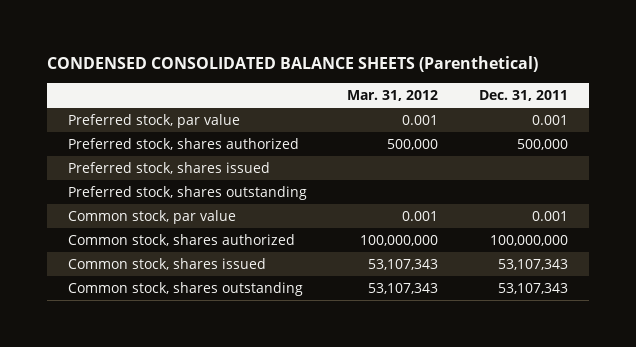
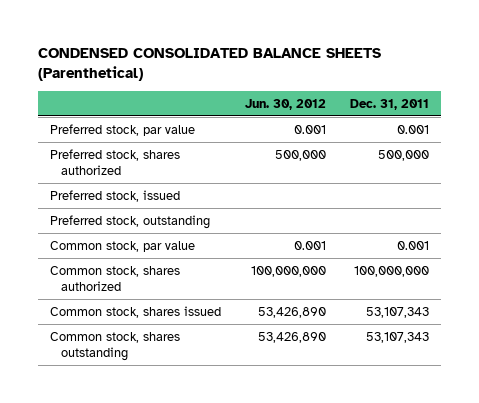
- | Mar. 31, 2012 | Dec. 31, 2011
+ | Jun. 30, 2012 | Dec. 31, 2011
- Preferred stock, shares issued
- Preferred stock, shares outstanding
+ Preferred stock, issued
+ Preferred stock, outstanding

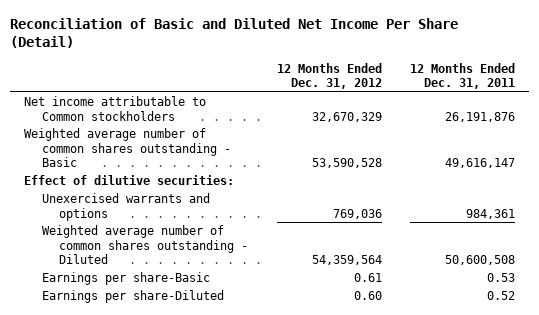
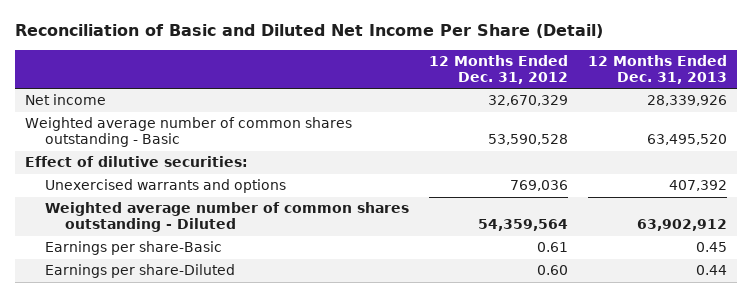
- | 12 Months Ended Dec. 31, 2012 | 12 Months Ended Dec. 31, 2011
+ | 12 Months Ended Dec. 31, 2012 | 12 Months Ended Dec. 31, 2013
- Net income attributable to Common stockholders | 32,670,329 | 26,191,876
+ Net income | 32,670,329 | 28,339,926

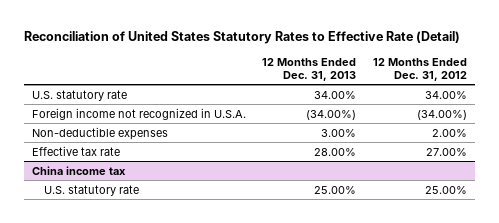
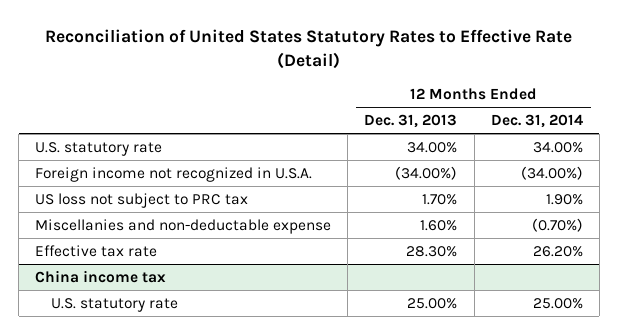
- | 12 Months Ended Dec. 31, 2013 | 12 Months Ended Dec. 31, 2012
+ | 12 Months Ended Dec. 31, 2013 | 12 Months Ended Dec. 31, 2014
- Non-deductible expenses | 3.00% | 2.00%
- Effective tax rate | 28.00% | 27.00%
+ US loss not subject to PRC tax | 1.70% | 1.90%
+ Miscellanies and non-deductable expense | 1.60% | (0.70%)
+ Effective tax rate | 28.30% | 26.20%

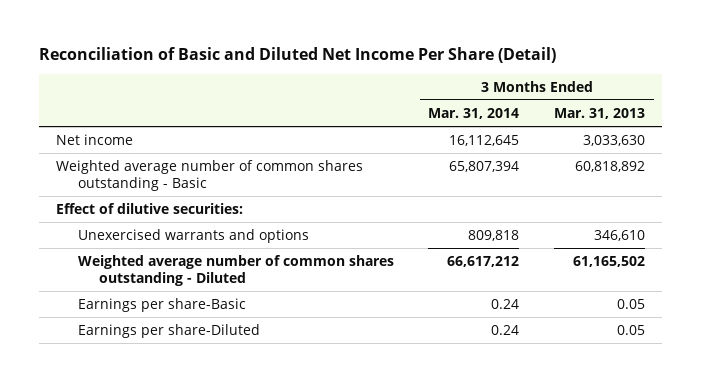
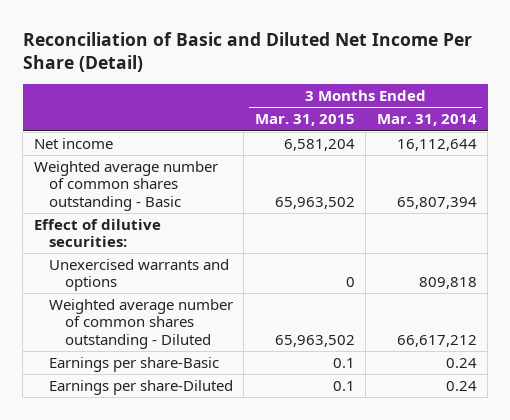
- | 3 Months Ended Mar. 31, 2014 | 3 Months Ended Mar. 31, 2013
+ | 3 Months Ended Mar. 31, 2015 | 3 Months Ended Mar. 31, 2014
- Net income | 16,112,645 | 3,033,630
+ Net income | 6,581,204 | 16,112,644

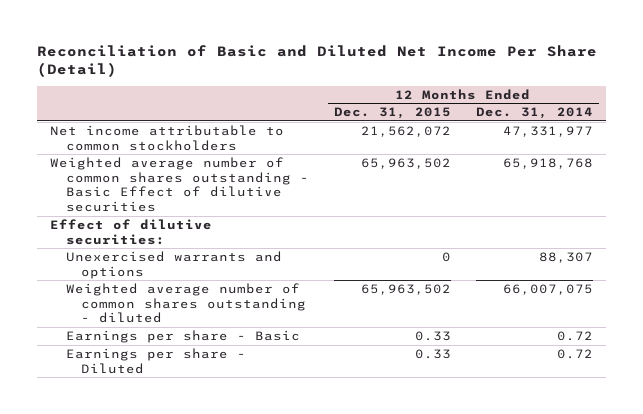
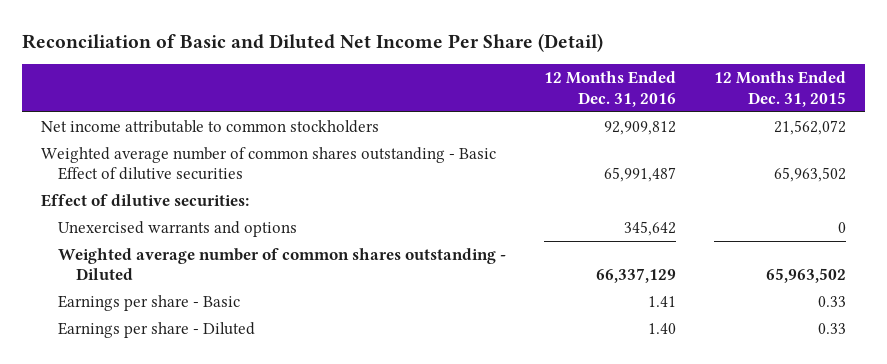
- | 12 Months Ended Dec. 31, 2015 | 12 Months Ended Dec. 31, 2014
+ | 12 Months Ended Dec. 31, 2016 | 12 Months Ended Dec. 31, 2015
- Weighted average number of common shares outstanding - diluted | 65,963,502 | 66,007,075
+ Weighted average number of common shares outstanding - Diluted | 66,337,129 | 65,963,502

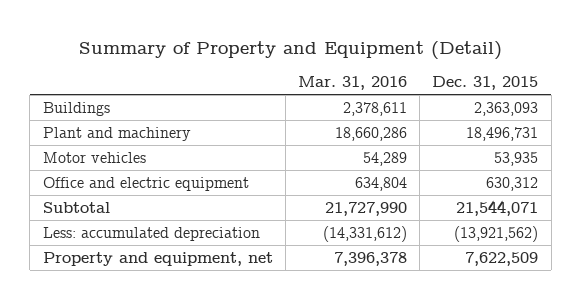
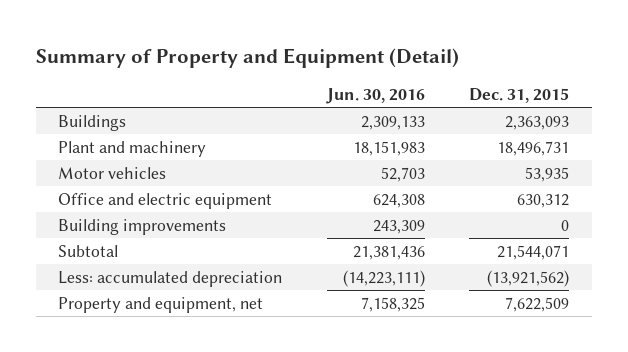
- | Mar. 31, 2016 | Dec. 31, 2015
+ | Jun. 30, 2016 | Dec. 31, 2015
+ Building improvements | 243,309 | 0

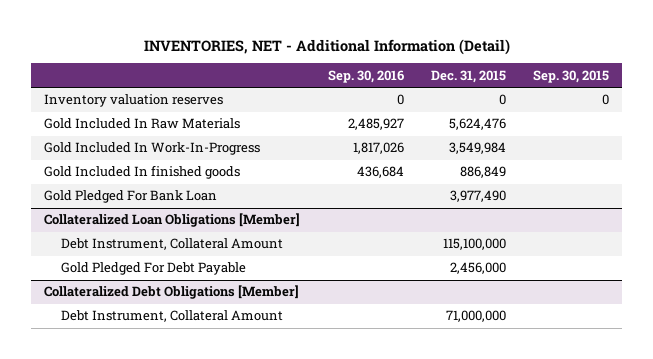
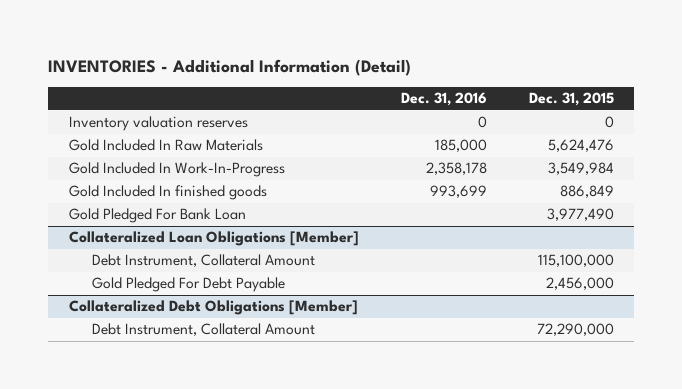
- INVENTORIES, NET - Additional Information (Detail)
+ INVENTORIES - Additional Information (Detail)
- | Sep. 30, 2016 | Dec. 31, 2015 | Sep. 30, 2015
+ | Dec. 31, 2016 | Dec. 31, 2015
@ Collateralized Debt Obligations [Member]
- Debt Instrument, Collateral Amount | | 71,000,000 |
+ Debt Instrument, Collateral Amount | | 72,290,000

